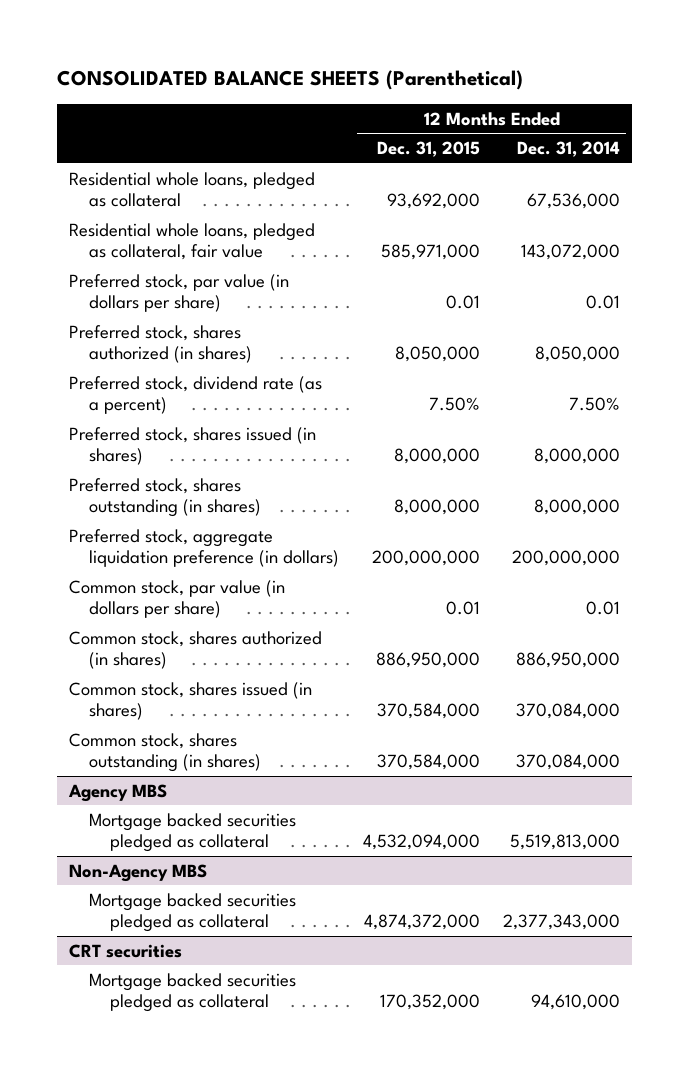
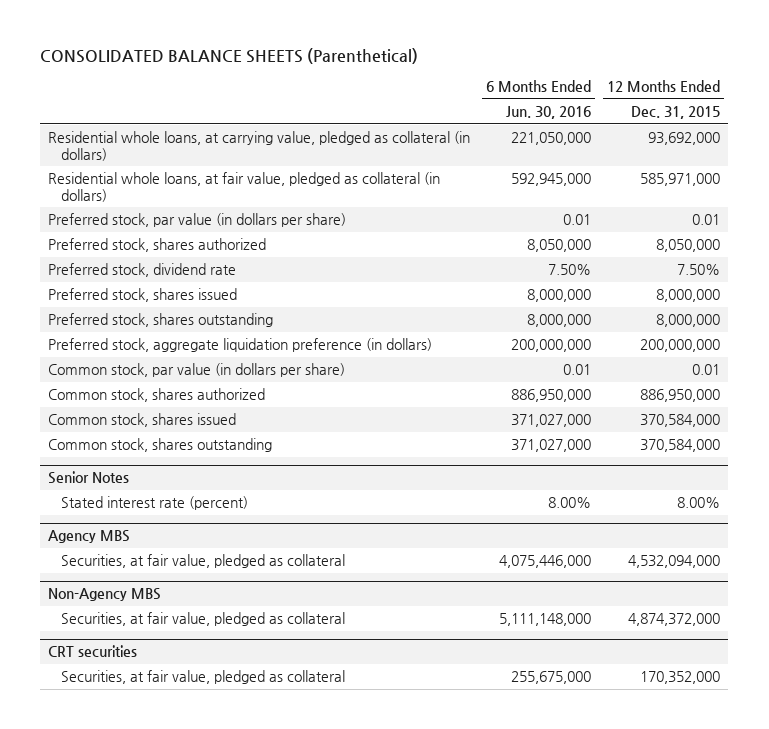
- | 12 Months Ended Dec. 31, 2015 | 12 Months Ended Dec. 31, 2014
+ | 6 Months Ended Jun. 30, 2016 | 12 Months Ended Dec. 31, 2015
- Residential whole loans, pledged as collateral | 93,692,000 | 67,536,000
- Residential whole loans, pledged as collateral, fair value | 585,971,000 | 143,072,000
+ Residential whole loans, at carrying value, pledged as collateral (in dollars) | 221,050,000 | 93,692,000
+ Residential whole loans, at fair value, pledged as collateral (in dollars) | 592,945,000 | 585,971,000
- Preferred stock, shares authorized (in shares) | 8,050,000 | 8,050,000
- Preferred stock, dividend rate (as a percent) | 7.50% | 7.50%
- Preferred stock, shares issued (in shares) | 8,000,000 | 8,000,000
- Preferred stock, shares outstanding (in shares) | 8,000,000 | 8,000,000
+ Preferred stock, shares authorized | 8,050,000 | 8,050,000
+ Preferred stock, dividend rate | 7.50% | 7.50%
+ Preferred stock, shares issued | 8,000,000 | 8,000,000
+ Preferred stock, shares outstanding | 8,000,000 | 8,000,000
- Common stock, shares authorized (in shares) | 886,950,000 | 886,950,000
- Common stock, shares issued (in shares) | 370,584,000 | 370,084,000
- Common stock, shares outstanding (in shares) | 370,584,000 | 370,084,000
+ Common stock, shares authorized | 886,950,000 | 886,950,000
+ Common stock, shares issued | 371,027,000 | 370,584,000
+ Common stock, shares outstanding | 371,027,000 | 370,584,000
+ Senior Notes
+ Stated interest rate (percent) | 8.00% | 8.00%
@ Agency MBS
- Mortgage backed securities pledged as collateral | 4,532,094,000 | 5,519,813,000
+ Securities, at fair value, pledged as collateral | 4,075,446,000 | 4,532,094,000
@ Non-Agency MBS
- Mortgage backed securities pledged as collateral | 4,874,372,000 | 2,377,343,000
+ Securities, at fair value, pledged as collateral | 5,111,148,000 | 4,874,372,000
@ CRT securities
- Mortgage backed securities pledged as collateral | 170,352,000 | 94,610,000
+ Securities, at fair value, pledged as collateral | 255,675,000 | 170,352,000

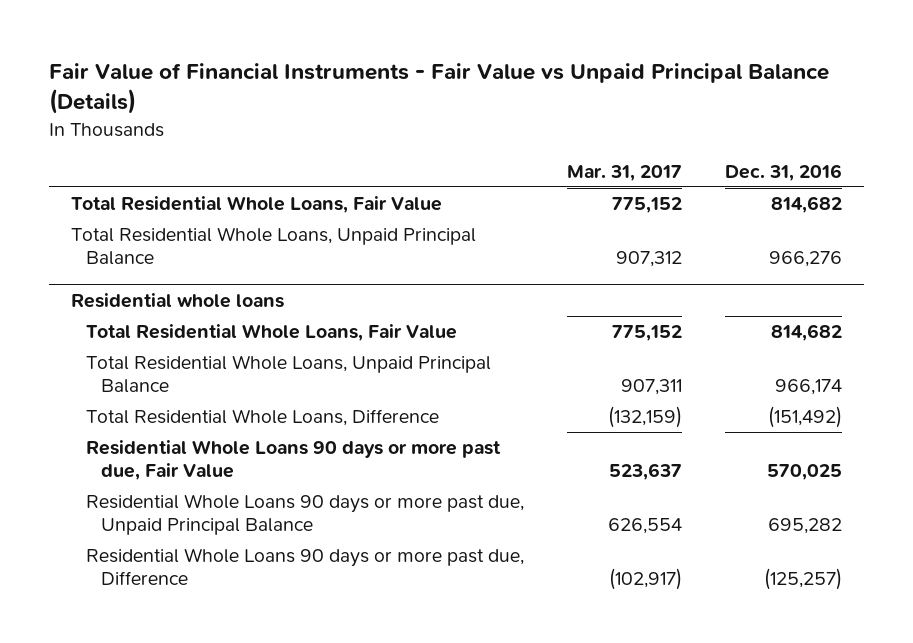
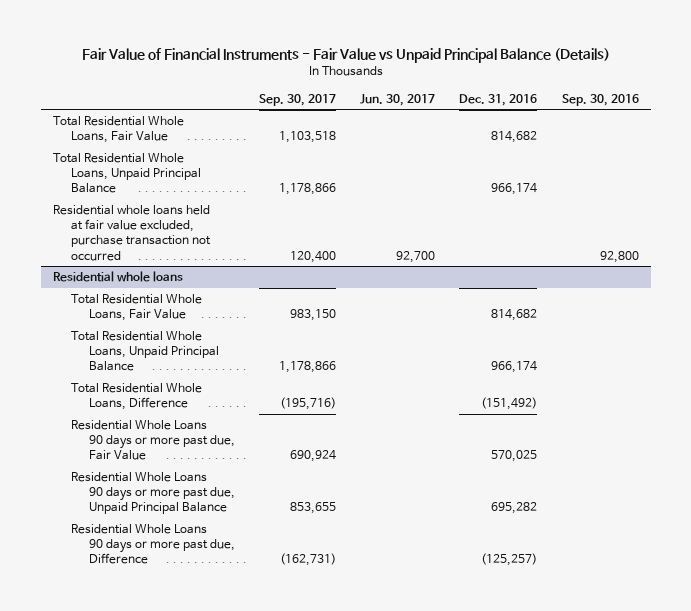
- | Mar. 31, 2017 | Dec. 31, 2016
+ | Sep. 30, 2017 | Jun. 30, 2017 | Dec. 31, 2016 | Sep. 30, 2016
- Total Residential Whole Loans, Unpaid Principal Balance | 907,312 | 966,276
+ Total Residential Whole Loans, Unpaid Principal Balance | 1,178,866 | | 966,174 |
+ Residential whole loans held at fair value excluded, purchase transaction not occurred | 120,400 | 92,700 | | 92,800

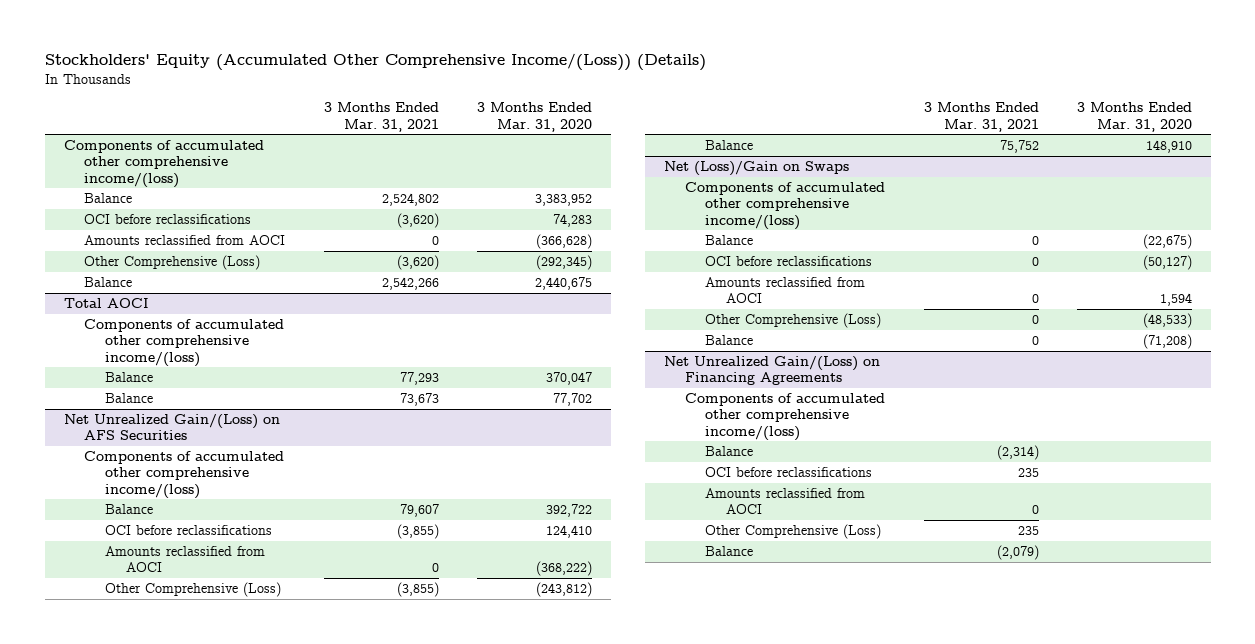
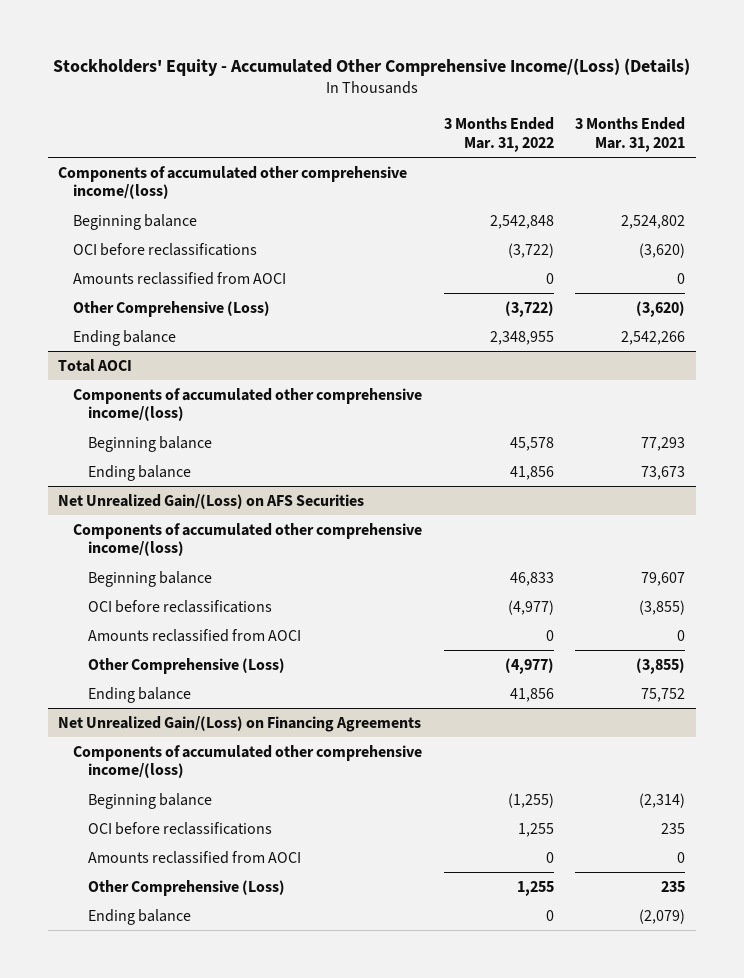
- Stockholders' Equity (Accumulated Other Comprehensive Income/(Loss)) (Details)
+ Stockholders' Equity - Accumulated Other Comprehensive Income/(Loss) (Details)
- | 3 Months Ended Mar. 31, 2021 | 3 Months Ended Mar. 31, 2020
+ | 3 Months Ended Mar. 31, 2022 | 3 Months Ended Mar. 31, 2021
- Balance | 2,524,802 | 3,383,952
+ Beginning balance | 2,542,848 | 2,524,802
- Balance | 2,542,266 | 2,440,675
+ Ending balance | 2,348,955 | 2,542,266
@ Total AOCI
- Balance | 77,293 | 370,047
- Balance | 73,673 | 77,702
+ Beginning balance | 45,578 | 77,293
+ Ending balance | 41,856 | 73,673
@ Net Unrealized Gain/(Loss) on AFS Securities
- Balance | 79,607 | 392,722
+ Beginning balance | 46,833 | 79,607
- Balance | 75,752 | 148,910
- Net (Loss)/Gain on Swaps
- Components of accumulated other comprehensive income/(loss)
- Balance | 0 | (22,675)
- OCI before reclassifications | 0 | (50,127)
- Amounts reclassified from AOCI | 0 | 1,594
- Other Comprehensive (Loss) | 0 | (48,533)
- Balance | 0 | (71,208)
@ Net Unrealized Gain/(Loss) on AFS Securities
+ Ending balance | 41,856 | 75,752
@ Net Unrealized Gain/(Loss) on Financing Agreements
- Balance | (2,314) |
+ Beginning balance | (1,255) | (2,314)
- Balance | (2,079) |
+ Ending balance | 0 | (2,079)

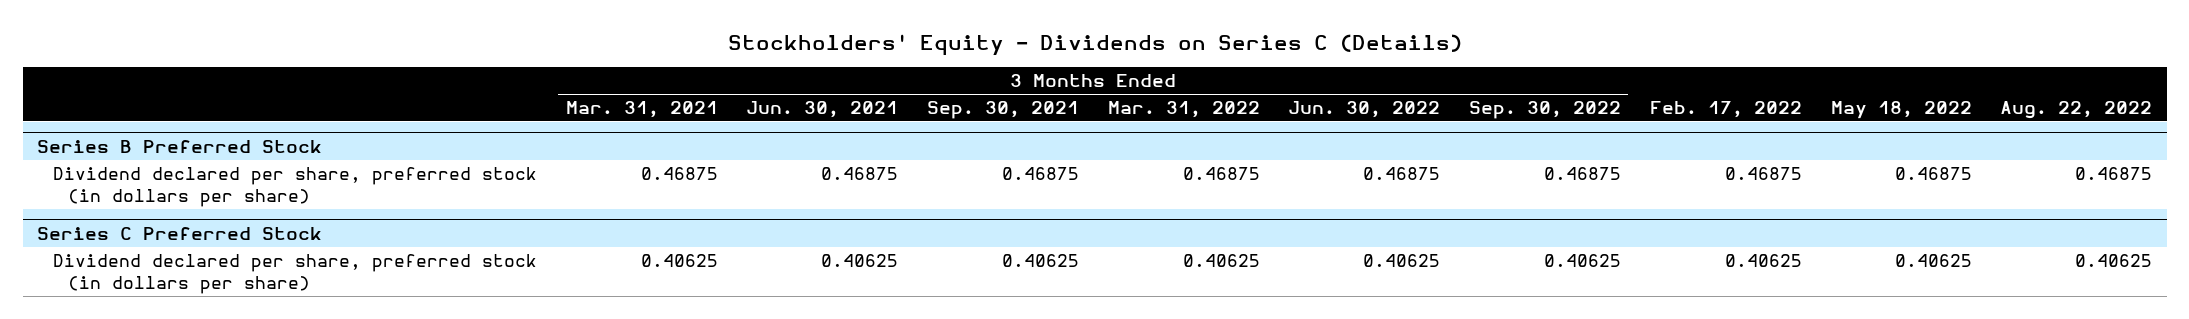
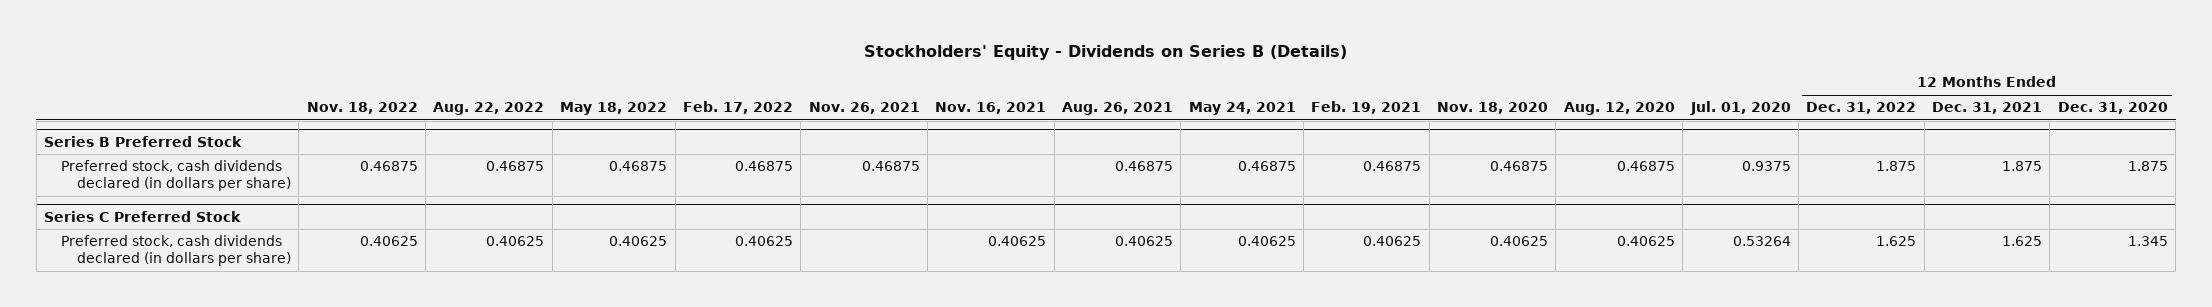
- Stockholders' Equity - Dividends on Series C (Details)
+ Stockholders' Equity - Dividends on Series B (Details)
- | 3 Months Ended Mar. 31, 2021 | 3 Months Ended Jun. 30, 2021 | 3 Months Ended Sep. 30, 2021 | 3 Months Ended Mar. 31, 2022 | 3 Months Ended Jun. 30, 2022 | 3 Months Ended Sep. 30, 2022 | Feb. 17, 2022 | May 18, 2022 | Aug. 22, 2022
+ | Nov. 18, 2022 | Aug. 22, 2022 | May 18, 2022 | Feb. 17, 2022 | Nov. 26, 2021 | Nov. 16, 2021 | Aug. 26, 2021 | May 24, 2021 | Feb. 19, 2021 | Nov. 18, 2020 | Aug. 12, 2020 | Jul. 01, 2020 | 12 Months Ended Dec. 31, 2022 | 12 Months Ended Dec. 31, 2021 | 12 Months Ended Dec. 31, 2020
@ Series B Preferred Stock
- Dividend declared per share, preferred stock (in dollars per share) | 0.46875 | 0.46875 | 0.46875 | 0.46875 | 0.46875 | 0.46875 | 0.46875 | 0.46875 | 0.46875
+ Preferred stock, cash dividends declared (in dollars per share) | 0.46875 | 0.46875 | 0.46875 | 0.46875 | 0.46875 | | 0.46875 | 0.46875 | 0.46875 | 0.46875 | 0.46875 | 0.9375 | 1.875 | 1.875 | 1.875
@ Series C Preferred Stock
- Dividend declared per share, preferred stock (in dollars per share) | 0.40625 | 0.40625 | 0.40625 | 0.40625 | 0.40625 | 0.40625 | 0.40625 | 0.40625 | 0.40625
+ Preferred stock, cash dividends declared (in dollars per share) | 0.40625 | 0.40625 | 0.40625 | 0.40625 | | 0.40625 | 0.40625 | 0.40625 | 0.40625 | 0.40625 | 0.40625 | 0.53264 | 1.625 | 1.625 | 1.345

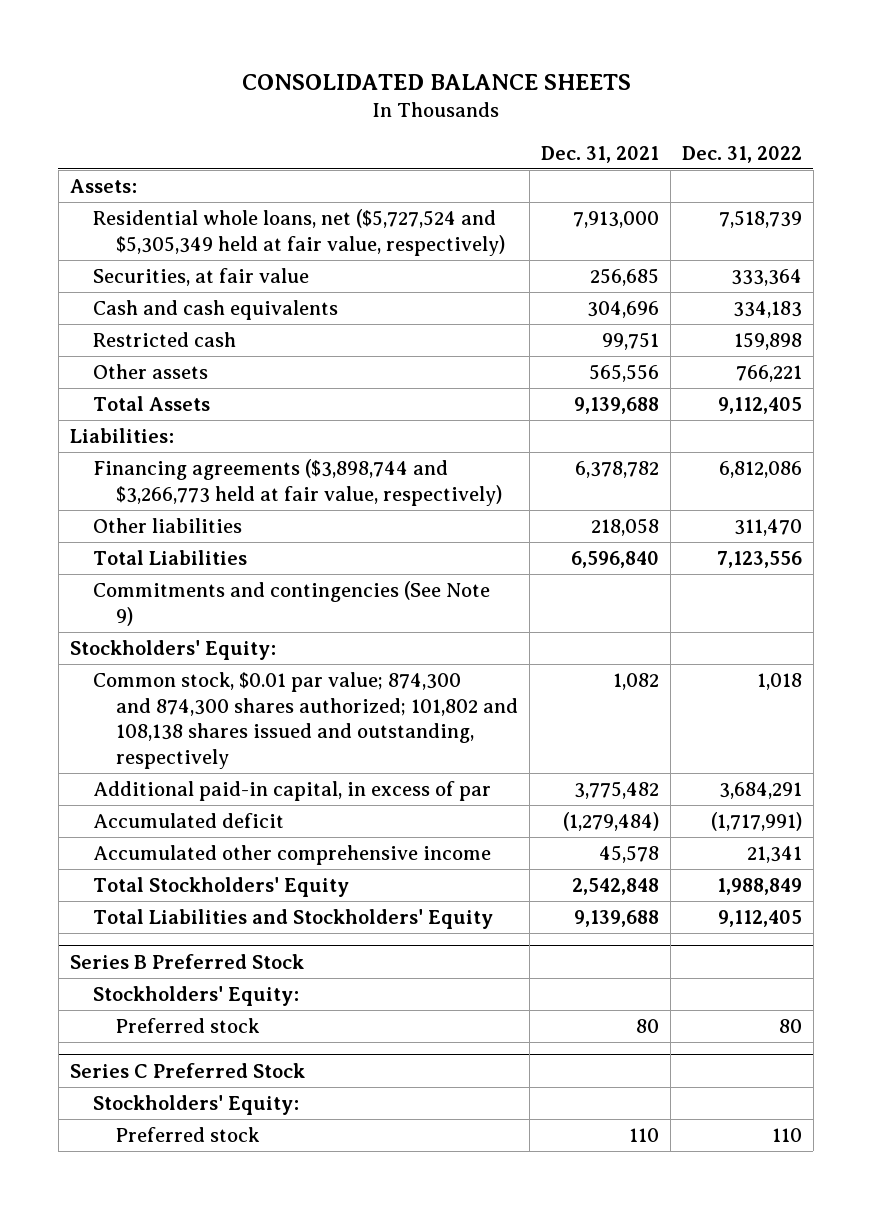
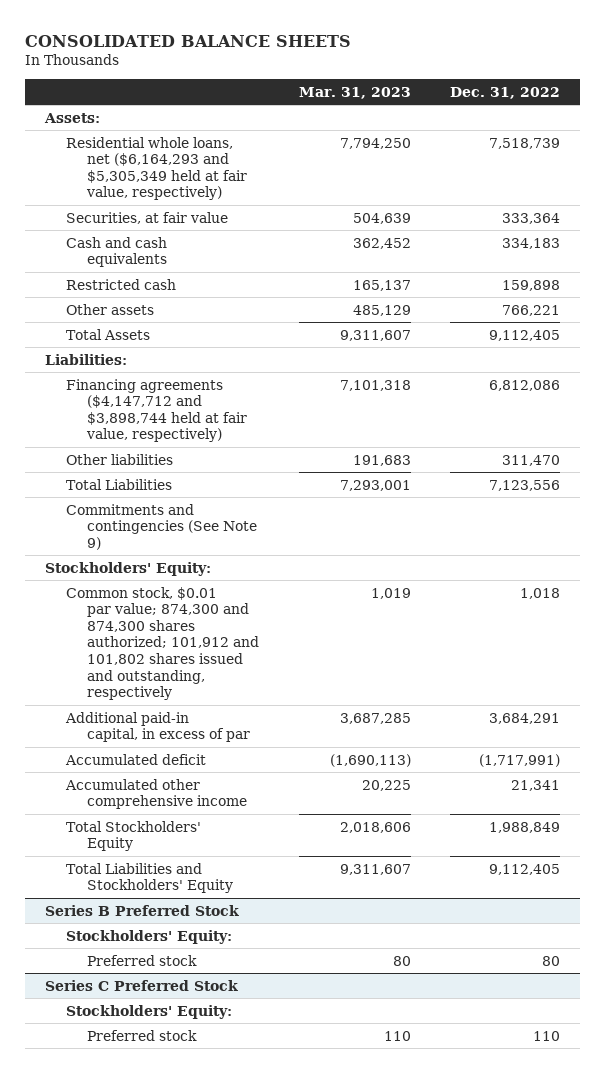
- | Dec. 31, 2021 | Dec. 31, 2022
+ | Mar. 31, 2023 | Dec. 31, 2022
- Residential whole loans, net ($5,727,524 and $5,305,349 held at fair value, respectively) | 7,913,000 | 7,518,739
+ Residential whole loans, net ($6,164,293 and $5,305,349 held at fair value, respectively) | 7,794,250 | 7,518,739
- Financing agreements ($3,898,744 and $3,266,773 held at fair value, respectively) | 6,378,782 | 6,812,086
+ Financing agreements ($4,147,712 and $3,898,744 held at fair value, respectively) | 7,101,318 | 6,812,086
- Common stock, $0.01 par value; 874,300 and 874,300 shares authorized; 101,802 and 108,138 shares issued and outstanding, respectively | 1,082 | 1,018
+ Common stock, $0.01 par value; 874,300 and 874,300 shares authorized; 101,912 and 101,802 shares issued and outstanding, respectively | 1,019 | 1,018

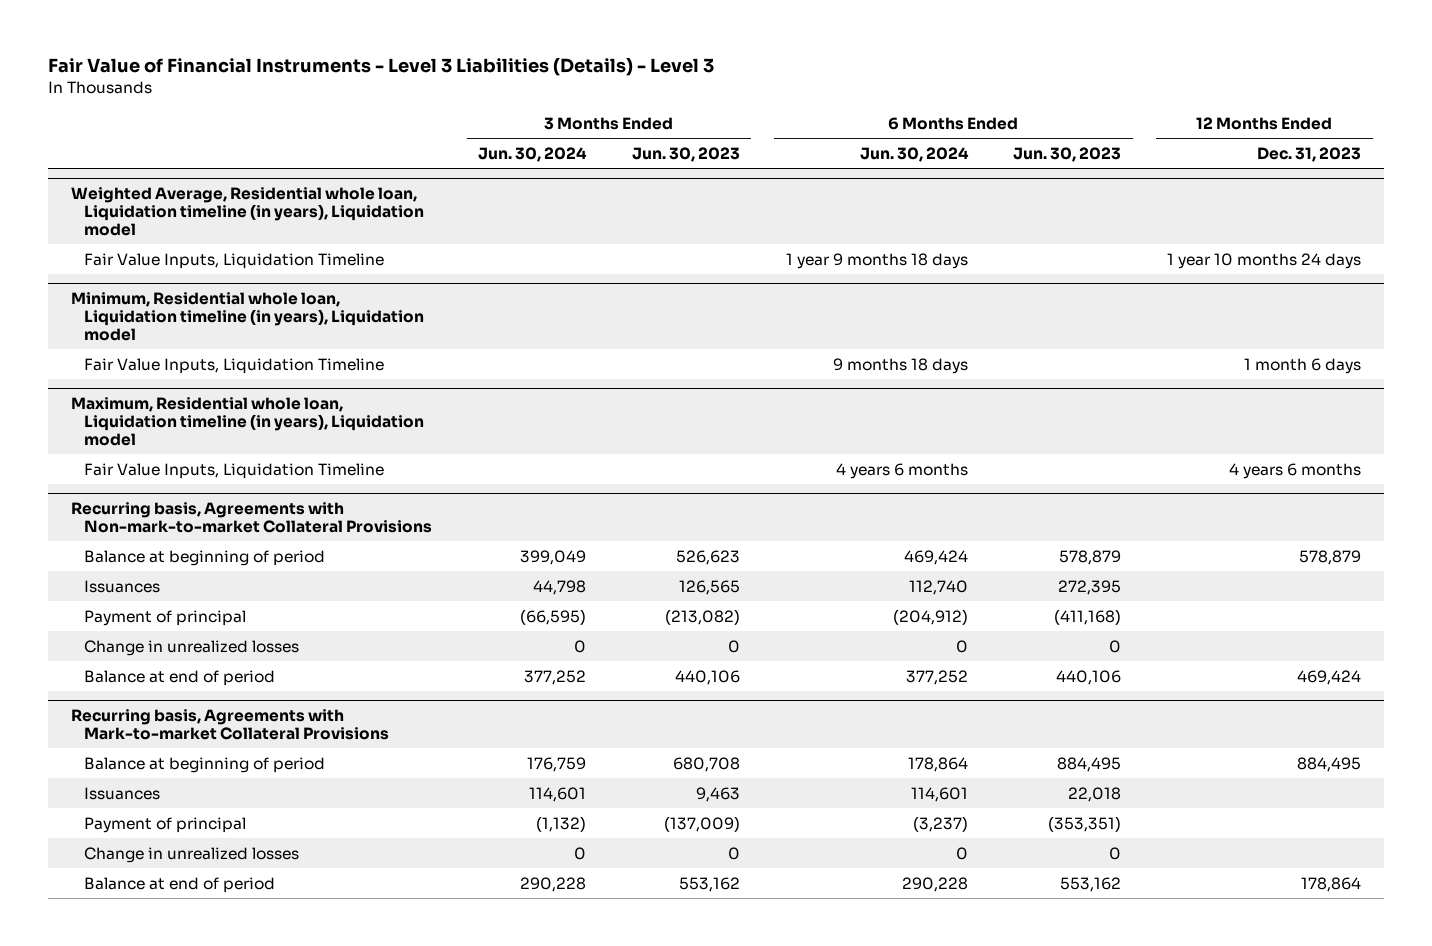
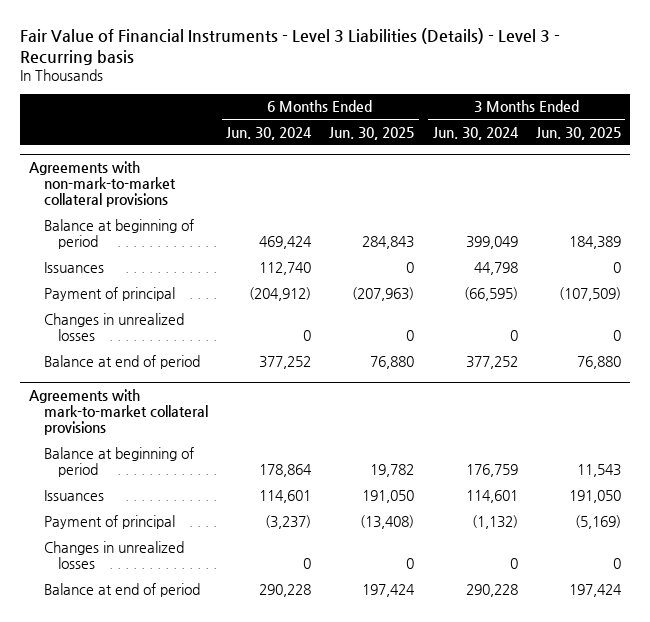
- Fair Value of Financial Instruments - Level 3 Liabilities (Details) - Level 3
+ Fair Value of Financial Instruments - Level 3 Liabilities (Details) - Level 3 - Recurring basis
- | 3 Months Ended Jun. 30, 2024 | 3 Months Ended Jun. 30, 2023 | 6 Months Ended Jun. 30, 2024 | 6 Months Ended Jun. 30, 2023 | 12 Months Ended Dec. 31, 2023
+ | 6 Months Ended Jun. 30, 2024 | 6 Months Ended Jun. 30, 2025 | 3 Months Ended Jun. 30, 2024 | 3 Months Ended Jun. 30, 2025
- Weighted Average, Residential whole loan, Liquidation timeline (in years), Liquidation model
- Fair Value Inputs, Liquidation Timeline | | | 1 year 9 months 18 days | | 1 year 10 months 24 days
- Minimum, Residential whole loan, Liquidation timeline (in years), Liquidation model
- Fair Value Inputs, Liquidation Timeline | | | 9 months 18 days | | 1 month 6 days
- Maximum, Residential whole loan, Liquidation timeline (in years), Liquidation model
- Fair Value Inputs, Liquidation Timeline | | | 4 years 6 months | | 4 years 6 months
- Recurring basis, Agreements with Non-mark-to-market Collateral Provisions
+ Agreements with non-mark-to-market collateral provisions
- Change in unrealized losses | 0 | 0 | 0 | 0 |
+ Changes in unrealized losses | 0 | 0 | 0 | 0
- Recurring basis, Agreements with Mark-to-market Collateral Provisions
+ Agreements with mark-to-market collateral provisions
- Change in unrealized losses | 0 | 0 | 0 | 0 |
+ Changes in unrealized losses | 0 | 0 | 0 | 0

